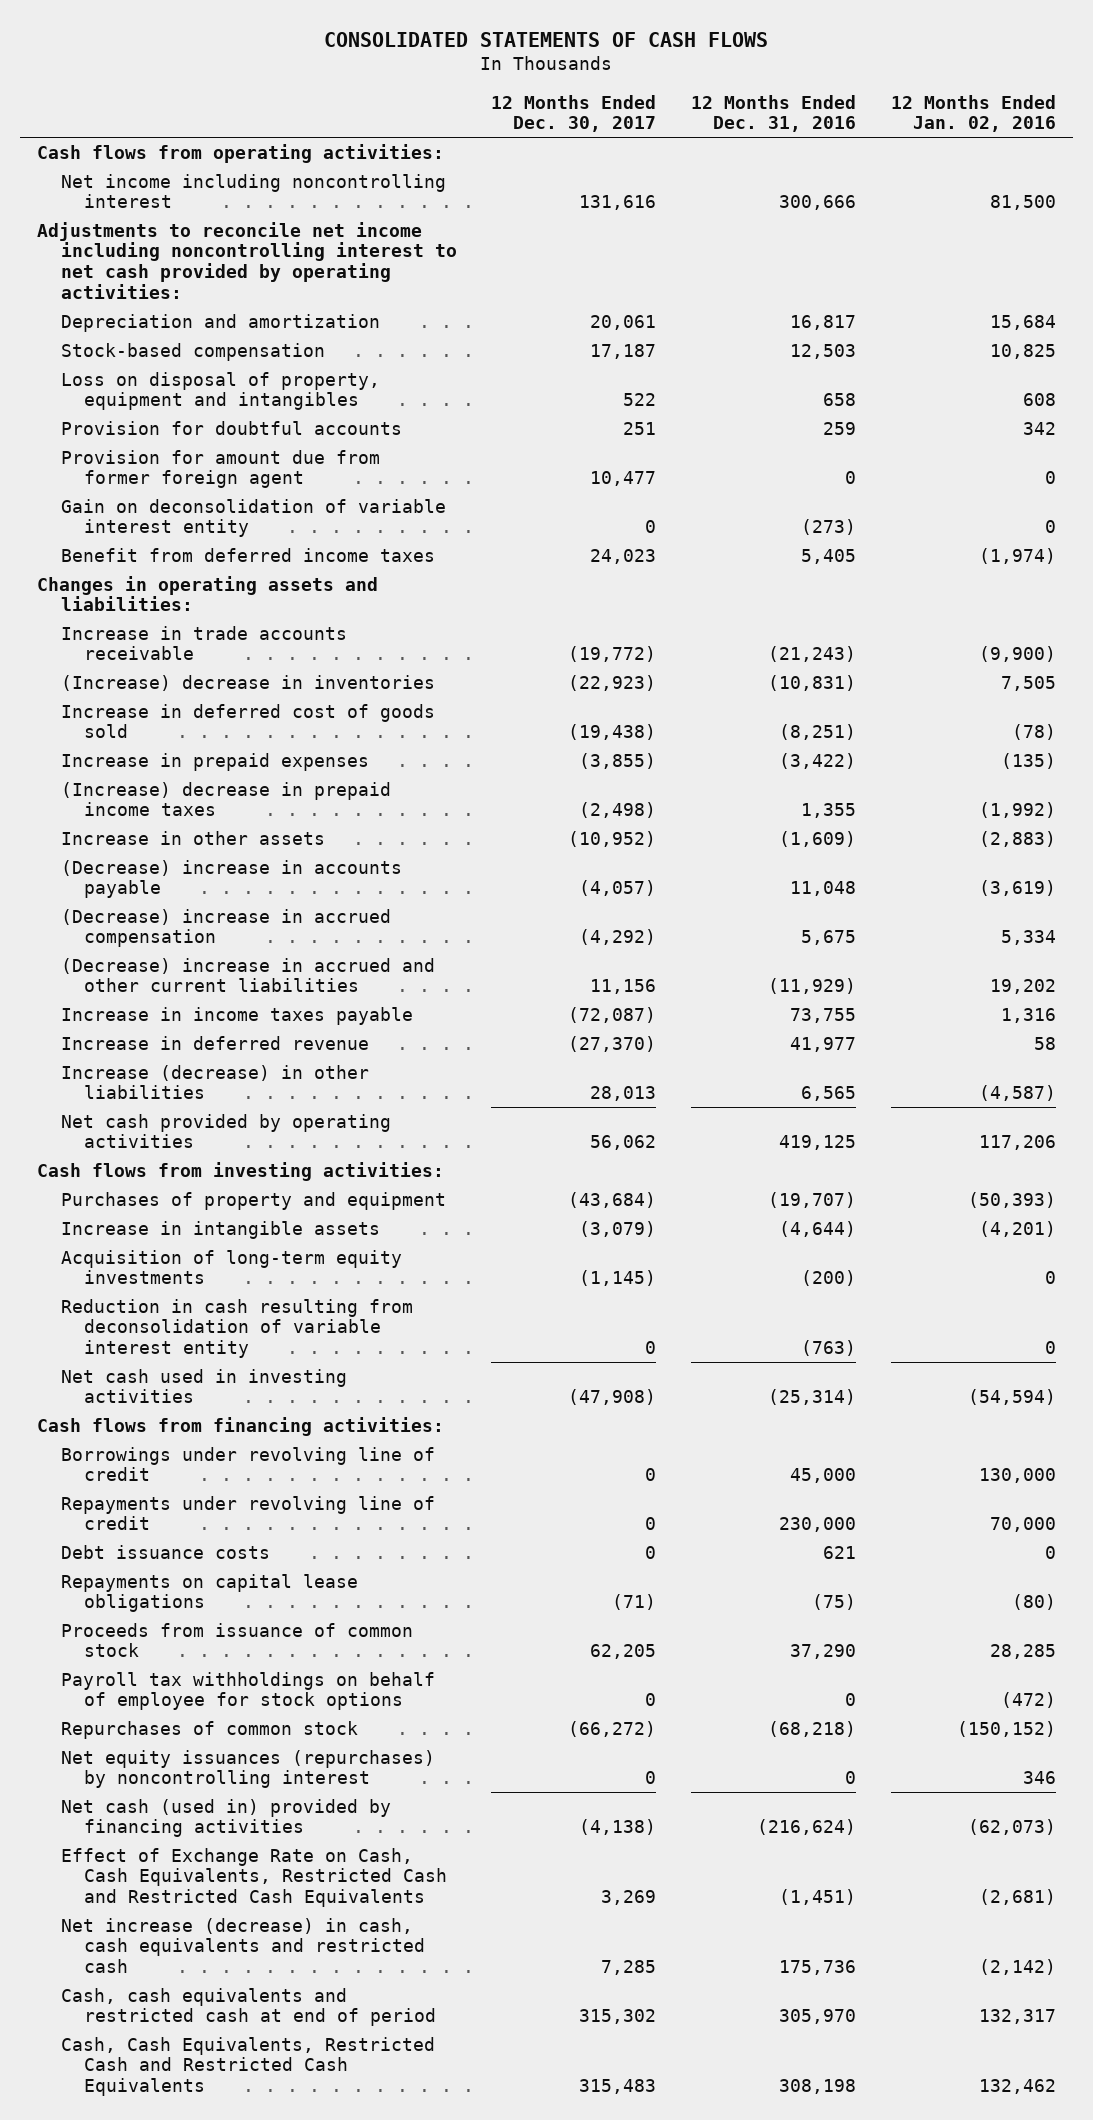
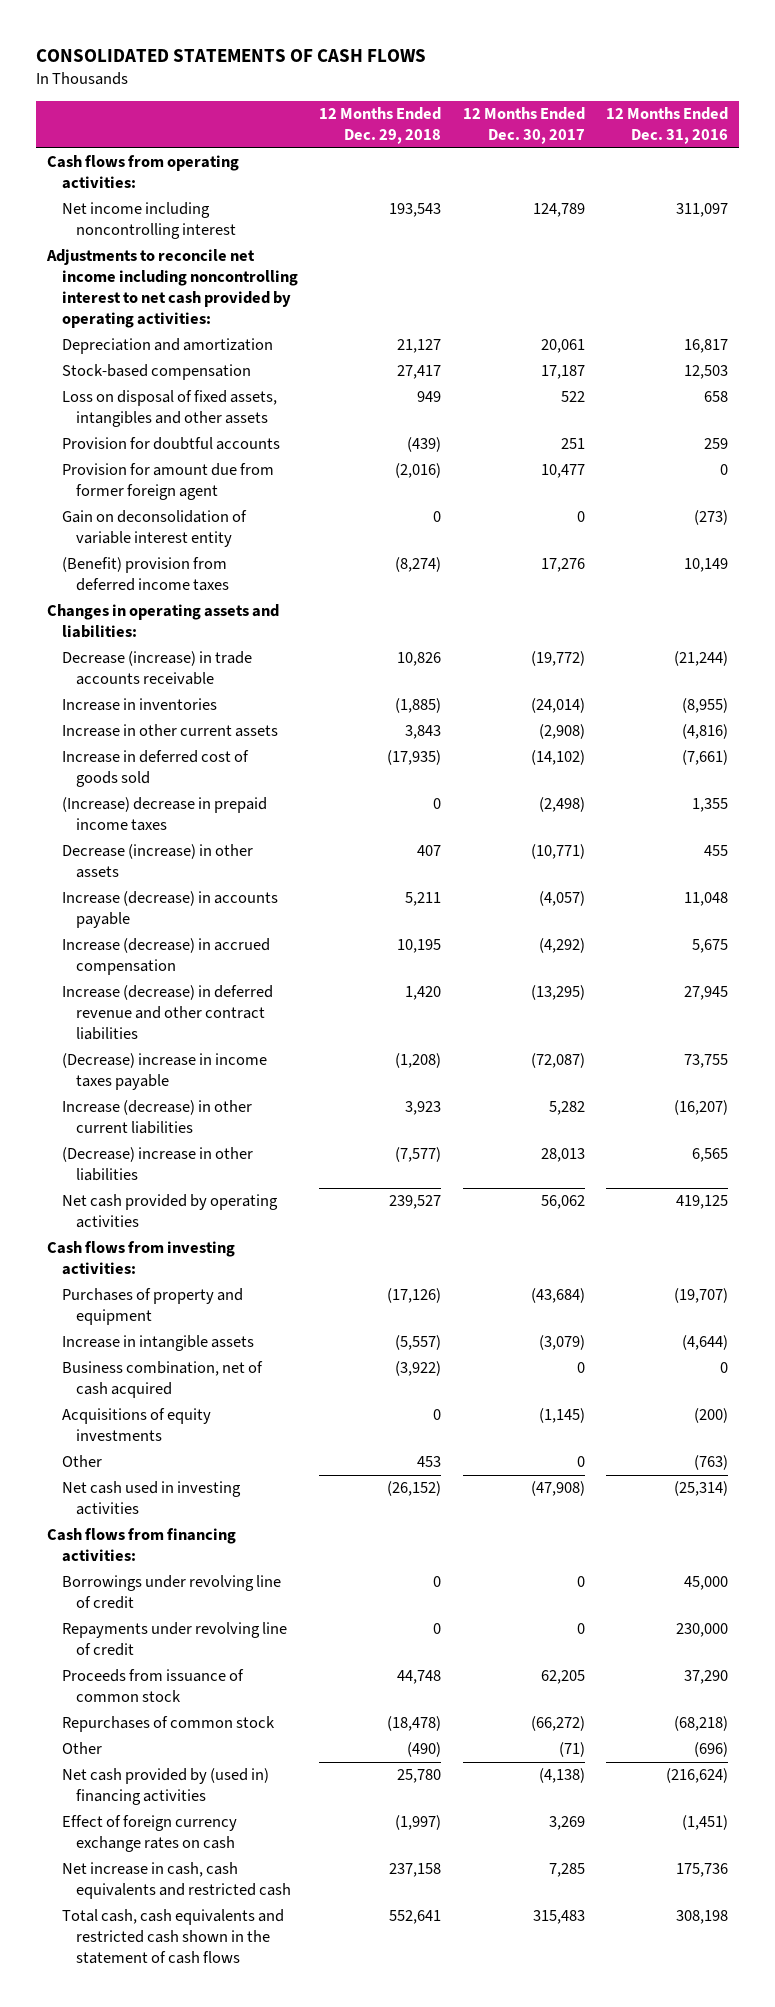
- | 12 Months Ended Dec. 30, 2017 | 12 Months Ended Dec. 31, 2016 | 12 Months Ended Jan. 02, 2016
+ | 12 Months Ended Dec. 29, 2018 | 12 Months Ended Dec. 30, 2017 | 12 Months Ended Dec. 31, 2016
- Net income including noncontrolling interest | 131,616 | 300,666 | 81,500
+ Net income including noncontrolling interest | 193,543 | 124,789 | 311,097
- Loss on disposal of property, equipment and intangibles | 522 | 658 | 608
+ Loss on disposal of fixed assets, intangibles and other assets | 949 | 522 | 658
- Benefit from deferred income taxes | 24,023 | 5,405 | (1,974)
+ (Benefit) provision from deferred income taxes | (8,274) | 17,276 | 10,149
- Increase in trade accounts receivable | (19,772) | (21,243) | (9,900)
- (Increase) decrease in inventories | (22,923) | (10,831) | 7,505
- Increase in deferred cost of goods sold | (19,438) | (8,251) | (78)
- Increase in prepaid expenses | (3,855) | (3,422) | (135)
+ Decrease (increase) in trade accounts receivable | 10,826 | (19,772) | (21,244)
+ Increase in inventories | (1,885) | (24,014) | (8,955)
+ Increase in other current assets | 3,843 | (2,908) | (4,816)
+ Increase in deferred cost of goods sold | (17,935) | (14,102) | (7,661)
- Increase in other assets | (10,952) | (1,609) | (2,883)
- (Decrease) increase in accounts payable | (4,057) | 11,048 | (3,619)
- (Decrease) increase in accrued compensation | (4,292) | 5,675 | 5,334
- (Decrease) increase in accrued and other current liabilities | 11,156 | (11,929) | 19,202
- Increase in income taxes payable | (72,087) | 73,755 | 1,316
- Increase in deferred revenue | (27,370) | 41,977 | 58
- Increase (decrease) in other liabilities | 28,013 | 6,565 | (4,587)
+ Decrease (increase) in other assets | 407 | (10,771) | 455
+ Increase (decrease) in accounts payable | 5,211 | (4,057) | 11,048
+ Increase (decrease) in accrued compensation | 10,195 | (4,292) | 5,675
+ Increase (decrease) in deferred revenue and other contract liabilities | 1,420 | (13,295) | 27,945
+ (Decrease) increase in income taxes payable | (1,208) | (72,087) | 73,755
+ Increase (decrease) in other current liabilities | 3,923 | 5,282 | (16,207)
+ (Decrease) increase in other liabilities | (7,577) | 28,013 | 6,565
- Acquisition of long-term equity investments | (1,145) | (200) | 0
- Reduction in cash resulting from deconsolidation of variable interest entity | 0 | (763) | 0
+ Business combination, net of cash acquired | (3,922) | 0 | 0
+ Acquisitions of equity investments | 0 | (1,145) | (200)
+ Other | 453 | 0 | (763)
- Debt issuance costs | 0 | 621 | 0
- Repayments on capital lease obligations | (71) | (75) | (80)
- Payroll tax withholdings on behalf of employee for stock options | 0 | 0 | (472)
- Net equity issuances (repurchases) by noncontrolling interest | 0 | 0 | 346
- Net cash (used in) provided by financing activities | (4,138) | (216,624) | (62,073)
- Effect of Exchange Rate on Cash, Cash Equivalents, Restricted Cash and Restricted Cash Equivalents | 3,269 | (1,451) | (2,681)
- Net increase (decrease) in cash, cash equivalents and restricted cash | 7,285 | 175,736 | (2,142)
- Cash, cash equivalents and restricted cash at end of period | 315,302 | 305,970 | 132,317
- Cash, Cash Equivalents, Restricted Cash and Restricted Cash Equivalents | 315,483 | 308,198 | 132,462
+ Other | (490) | (71) | (696)
+ Net cash provided by (used in) financing activities | 25,780 | (4,138) | (216,624)
+ Effect of foreign currency exchange rates on cash | (1,997) | 3,269 | (1,451)
+ Net increase in cash, cash equivalents and restricted cash | 237,158 | 7,285 | 175,736
+ Total cash, cash equivalents and restricted cash shown in the statement of cash flows | 552,641 | 315,483 | 308,198

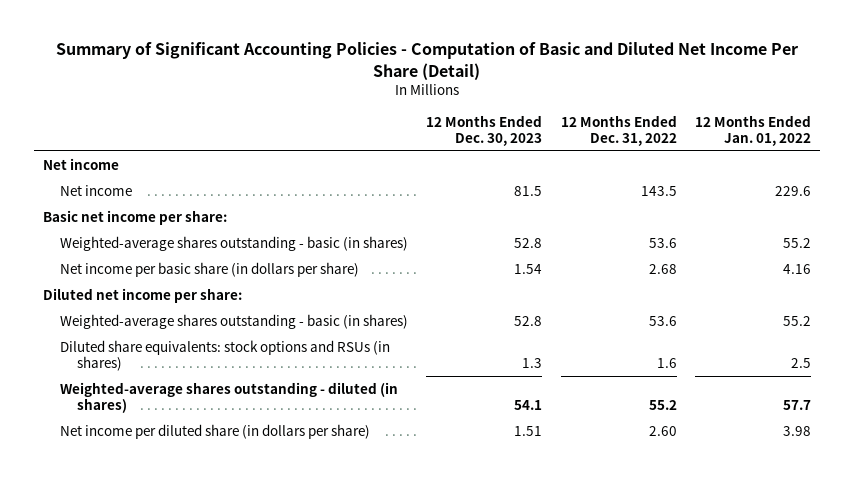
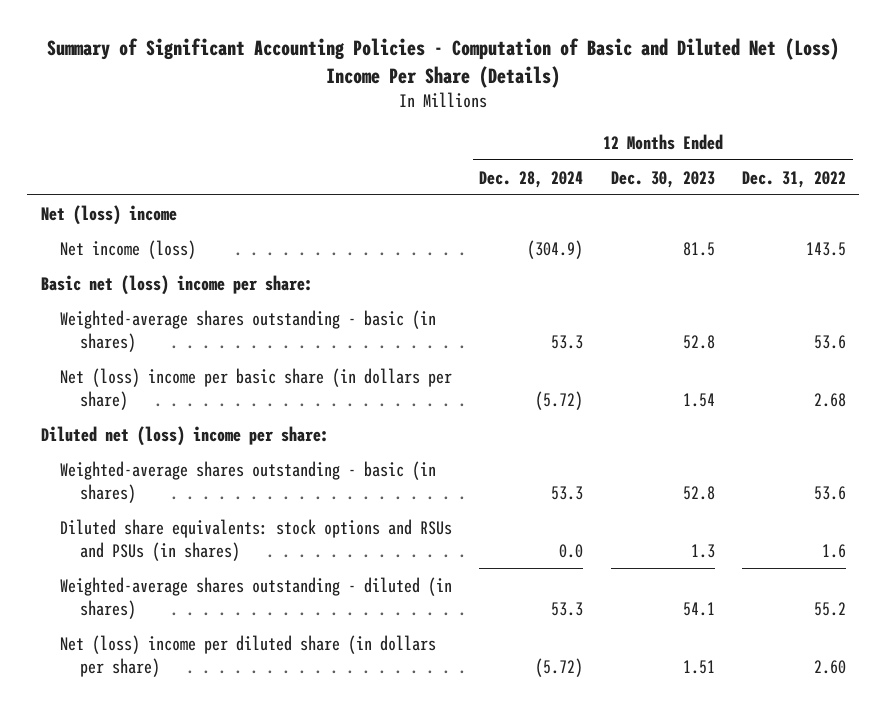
- Summary of Significant Accounting Policies - Computation of Basic and Diluted Net Income Per Share (Detail)
+ Summary of Significant Accounting Policies - Computation of Basic and Diluted Net (Loss) Income Per Share (Details)
- | 12 Months Ended Dec. 30, 2023 | 12 Months Ended Dec. 31, 2022 | 12 Months Ended Jan. 01, 2022
+ | 12 Months Ended Dec. 28, 2024 | 12 Months Ended Dec. 30, 2023 | 12 Months Ended Dec. 31, 2022
- Net income
- Net income | 81.5 | 143.5 | 229.6
- Basic net income per share:
+ Net (loss) income
+ Net income (loss) | (304.9) | 81.5 | 143.5
+ Basic net (loss) income per share:
- Net income per basic share (in dollars per share) | 1.54 | 2.68 | 4.16
- Diluted net income per share:
+ Net (loss) income per basic share (in dollars per share) | (5.72) | 1.54 | 2.68
+ Diluted net (loss) income per share:
- Diluted share equivalents: stock options and RSUs (in shares) | 1.3 | 1.6 | 2.5
+ Diluted share equivalents: stock options and RSUs and PSUs (in shares) | 0.0 | 1.3 | 1.6
- Net income per diluted share (in dollars per share) | 1.51 | 2.60 | 3.98
+ Net (loss) income per diluted share (in dollars per share) | (5.72) | 1.51 | 2.60

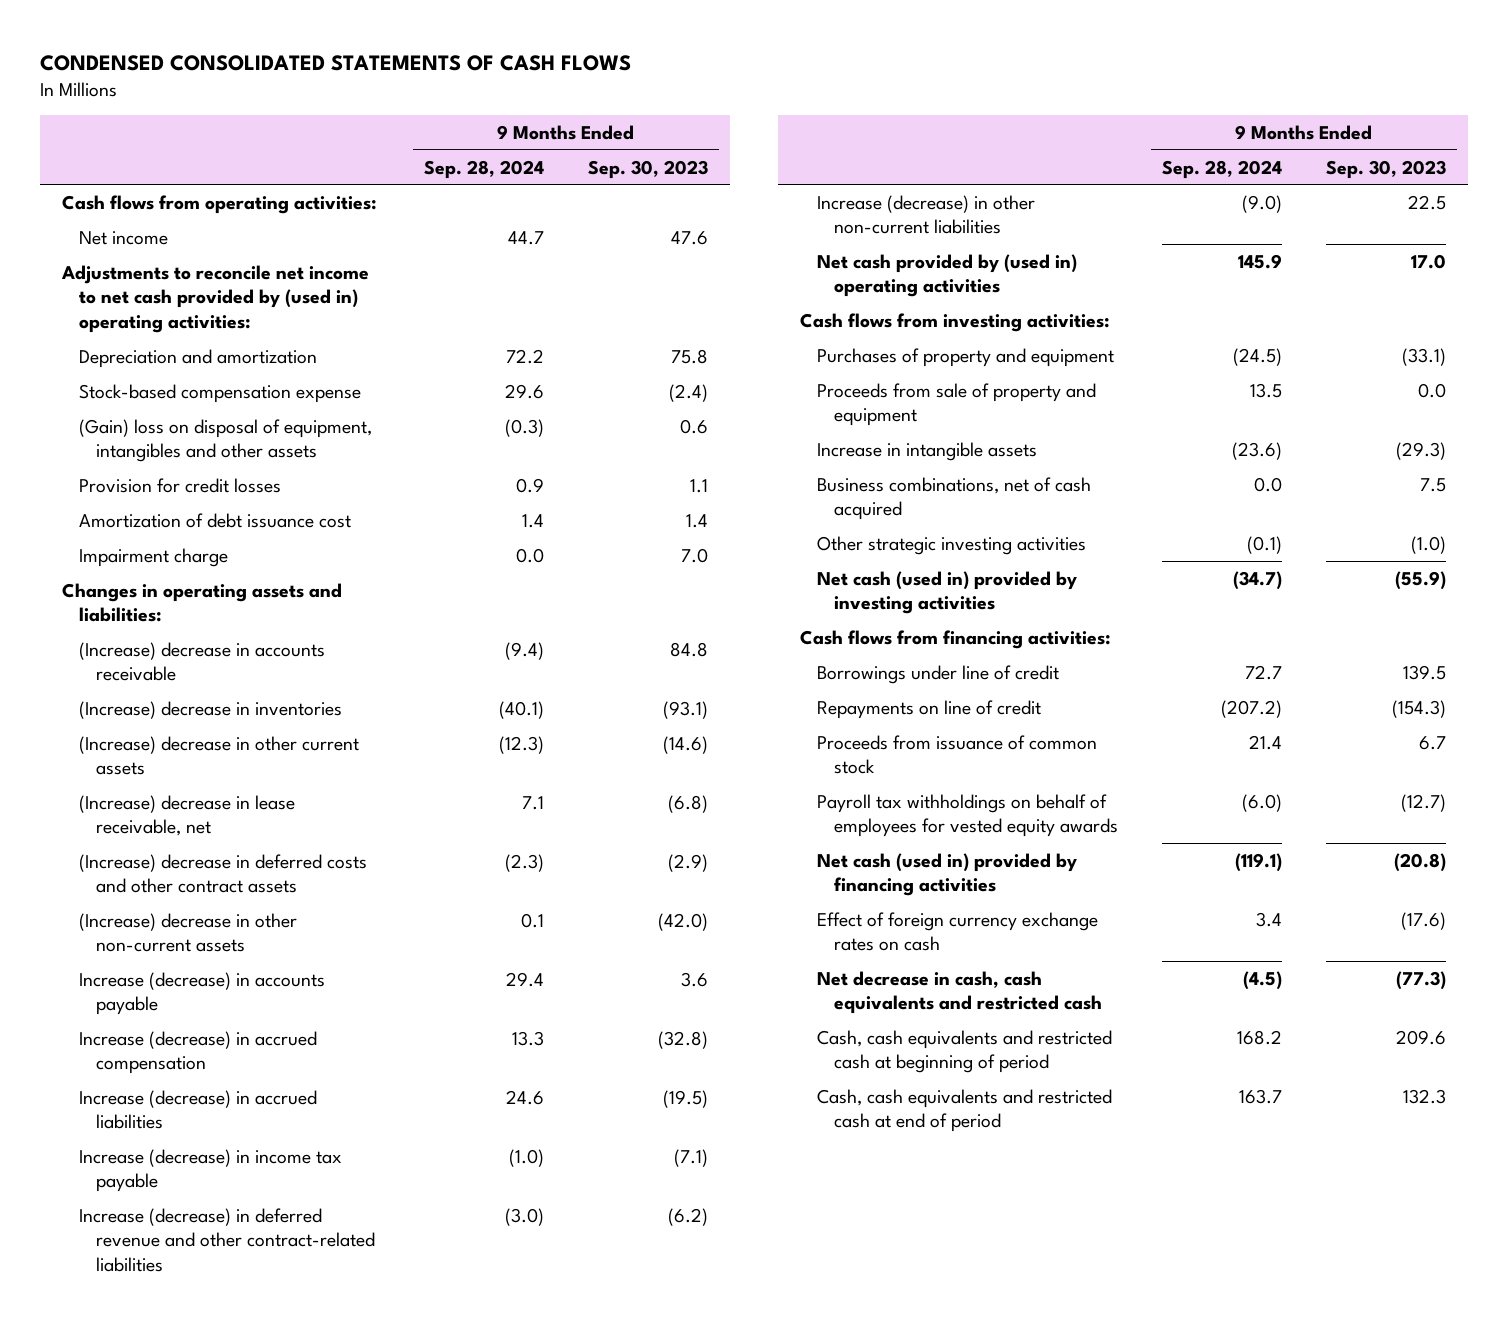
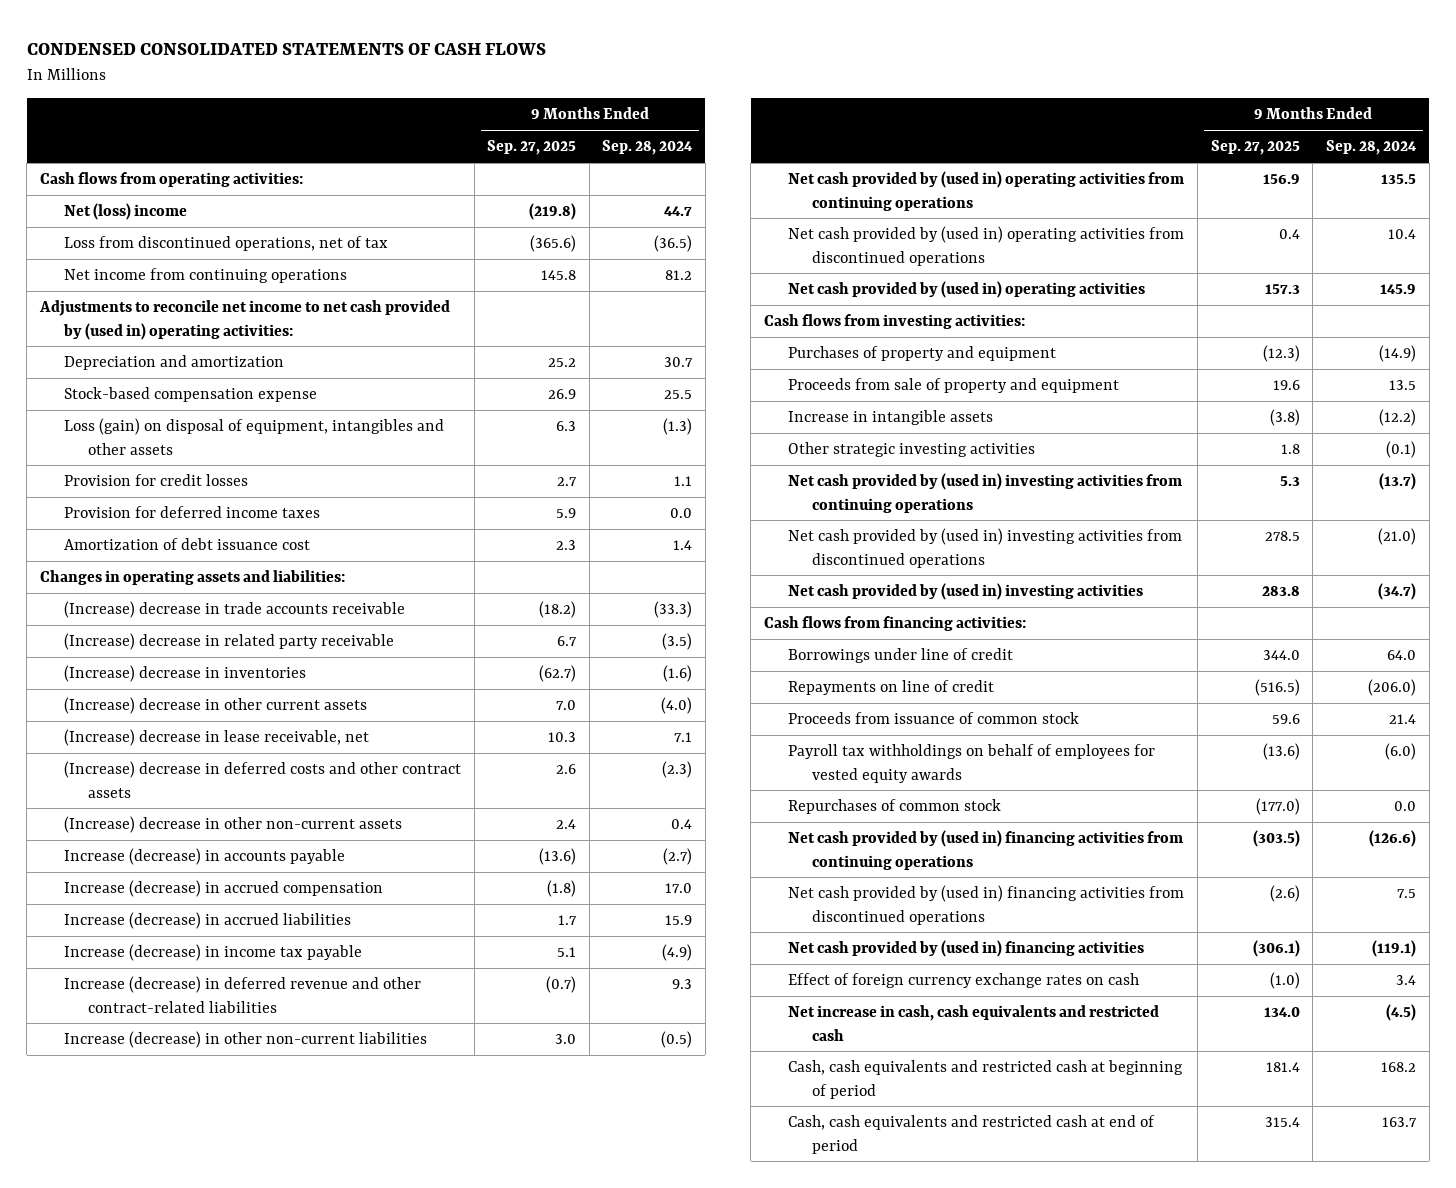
- | 9 Months Ended Sep. 28, 2024 | 9 Months Ended Sep. 30, 2023
+ | 9 Months Ended Sep. 27, 2025 | 9 Months Ended Sep. 28, 2024
- Net income | 44.7 | 47.6
+ Net (loss) income | (219.8) | 44.7
+ Loss from discontinued operations, net of tax | (365.6) | (36.5)
+ Net income from continuing operations | 145.8 | 81.2
- Depreciation and amortization | 72.2 | 75.8
- Stock-based compensation expense | 29.6 | (2.4)
- (Gain) loss on disposal of equipment, intangibles and other assets | (0.3) | 0.6
- Provision for credit losses | 0.9 | 1.1
+ Depreciation and amortization | 25.2 | 30.7
+ Stock-based compensation expense | 26.9 | 25.5
+ Loss (gain) on disposal of equipment, intangibles and other assets | 6.3 | (1.3)
+ Provision for credit losses | 2.7 | 1.1
+ Provision for deferred income taxes | 5.9 | 0.0
- Impairment charge | 0.0 | 7.0
- (Increase) decrease in accounts receivable | (9.4) | 84.8
- (Increase) decrease in inventories | (40.1) | (93.1)
- (Increase) decrease in other current assets | (12.3) | (14.6)
+ (Increase) decrease in trade accounts receivable | (18.2) | (33.3)
+ (Increase) decrease in related party receivable | 6.7 | (3.5)
+ (Increase) decrease in inventories | (62.7) | (1.6)
+ (Increase) decrease in other current assets | 7.0 | (4.0)
- (Increase) decrease in other non-current assets | 0.1 | (42.0)
- Increase (decrease) in accounts payable | 29.4 | 3.6
- Increase (decrease) in accrued compensation | 13.3 | (32.8)
- Increase (decrease) in accrued liabilities | 24.6 | (19.5)
- Increase (decrease) in income tax payable | (1.0) | (7.1)
- Increase (decrease) in deferred revenue and other contract-related liabilities | (3.0) | (6.2)
- Increase (decrease) in other non-current liabilities | (9.0) | 22.5
+ (Increase) decrease in other non-current assets | 2.4 | 0.4
+ Increase (decrease) in accounts payable | (13.6) | (2.7)
+ Increase (decrease) in accrued compensation | (1.8) | 17.0
+ Increase (decrease) in accrued liabilities | 1.7 | 15.9
+ Increase (decrease) in income tax payable | 5.1 | (4.9)
+ Increase (decrease) in deferred revenue and other contract-related liabilities | (0.7) | 9.3
+ Increase (decrease) in other non-current liabilities | 3.0 | (0.5)
+ Net cash provided by (used in) operating activities from continuing operations | 156.9 | 135.5
+ Net cash provided by (used in) operating activities from discontinued operations | 0.4 | 10.4
- Purchases of property and equipment | (24.5) | (33.1)
+ Purchases of property and equipment | (12.3) | (14.9)
- Increase in intangible assets | (23.6) | (29.3)
- Business combinations, net of cash acquired | 0.0 | 7.5
+ Increase in intangible assets | (3.8) | (12.2)
- Net cash (used in) provided by investing activities | (34.7) | (55.9)
+ Net cash provided by (used in) investing activities from continuing operations | 5.3 | (13.7)
+ Net cash provided by (used in) investing activities from discontinued operations | 278.5 | (21.0)
+ Net cash provided by (used in) investing activities | 283.8 | (34.7)
- Borrowings under line of credit | 72.7 | 139.5
- Repayments on line of credit | (207.2) | (154.3)
+ Borrowings under line of credit | 344.0 | 64.0
+ Repayments on line of credit | (516.5) | (206.0)
- Net cash (used in) provided by financing activities | (119.1) | (20.8)
+ Repurchases of common stock | (177.0) | 0.0
+ Net cash provided by (used in) financing activities from continuing operations | (303.5) | (126.6)
+ Net cash provided by (used in) financing activities from discontinued operations | (2.6) | 7.5
+ Net cash provided by (used in) financing activities | (306.1) | (119.1)
- Net decrease in cash, cash equivalents and restricted cash | (4.5) | (77.3)
+ Net increase in cash, cash equivalents and restricted cash | 134.0 | (4.5)

